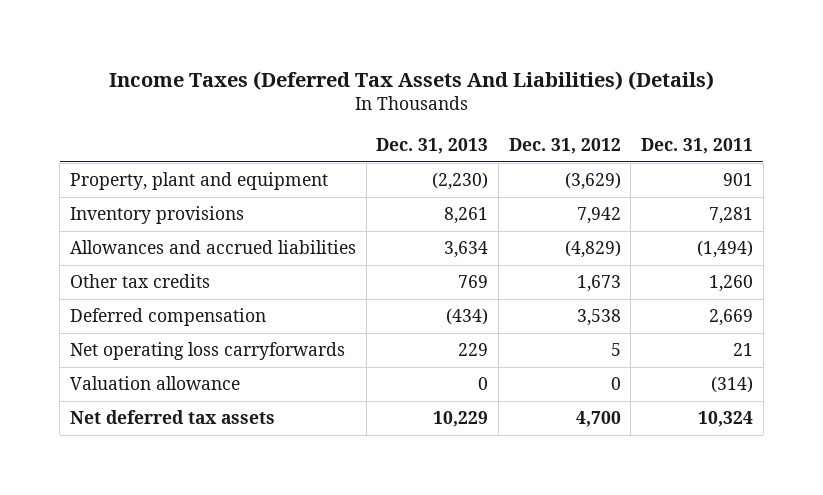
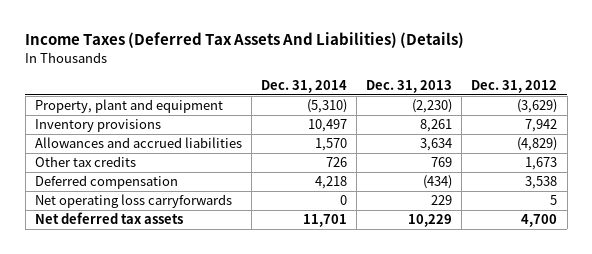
- | Dec. 31, 2013 | Dec. 31, 2012 | Dec. 31, 2011
+ | Dec. 31, 2014 | Dec. 31, 2013 | Dec. 31, 2012
- Valuation allowance | 0 | 0 | (314)

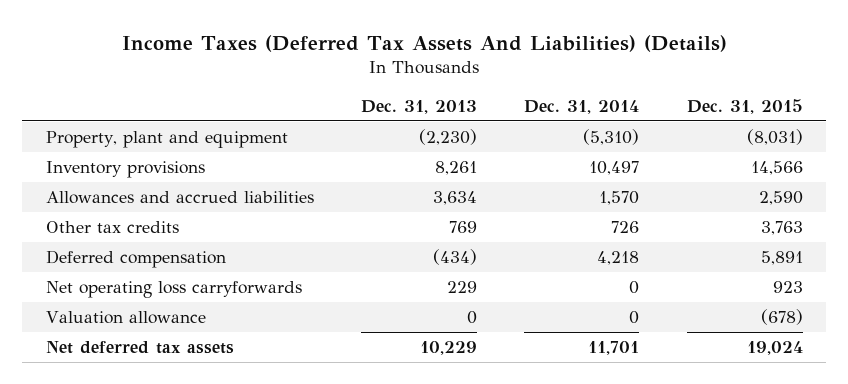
- | Dec. 31, 2014 | Dec. 31, 2013 | Dec. 31, 2012
+ | Dec. 31, 2013 | Dec. 31, 2014 | Dec. 31, 2015
+ Valuation allowance | 0 | 0 | (678)

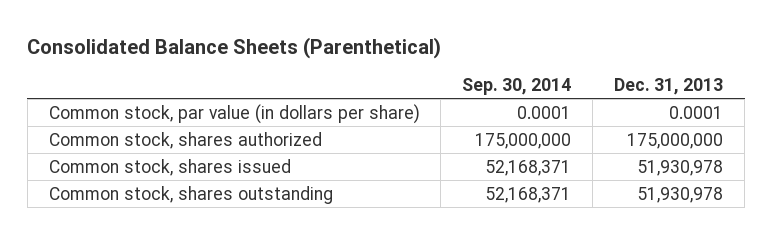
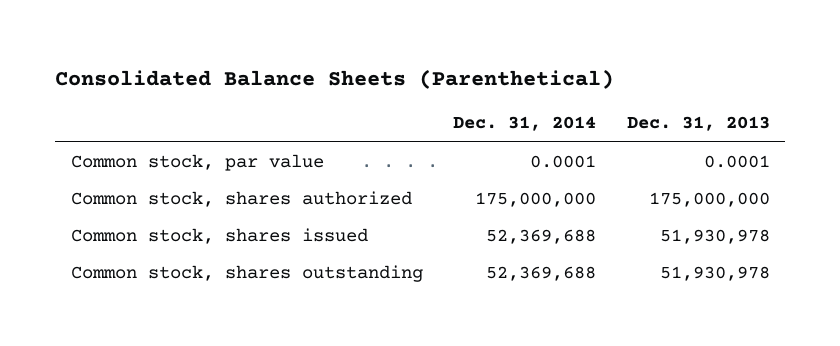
- | Sep. 30, 2014 | Dec. 31, 2013
+ | Dec. 31, 2014 | Dec. 31, 2013
- Common stock, par value (in dollars per share) | 0.0001 | 0.0001
+ Common stock, par value | 0.0001 | 0.0001

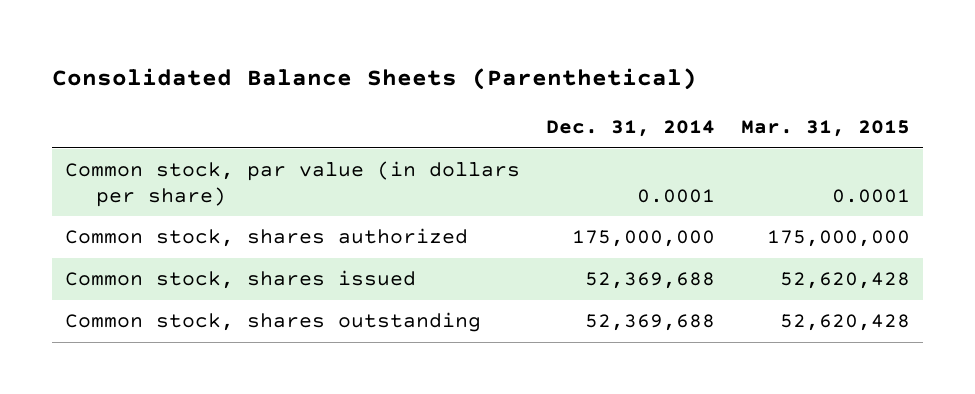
- | Dec. 31, 2014 | Dec. 31, 2013
+ | Dec. 31, 2014 | Mar. 31, 2015
- Common stock, par value | 0.0001 | 0.0001
+ Common stock, par value (in dollars per share) | 0.0001 | 0.0001

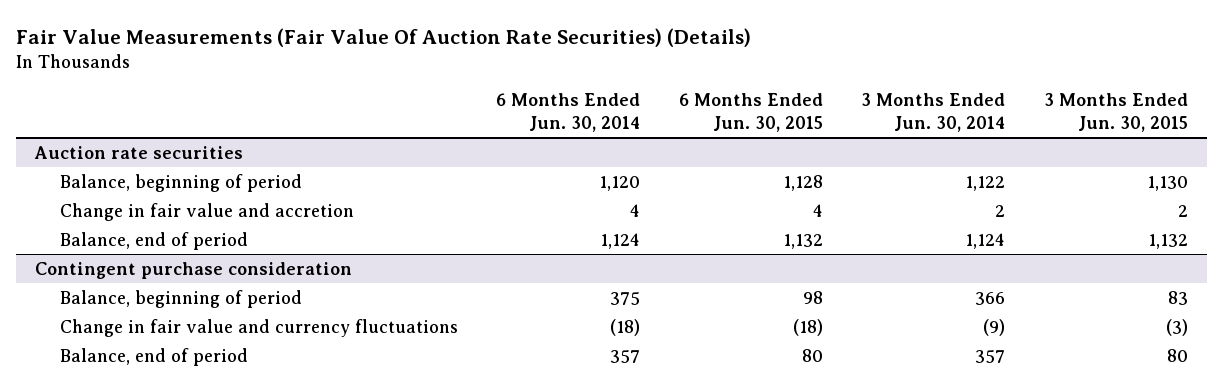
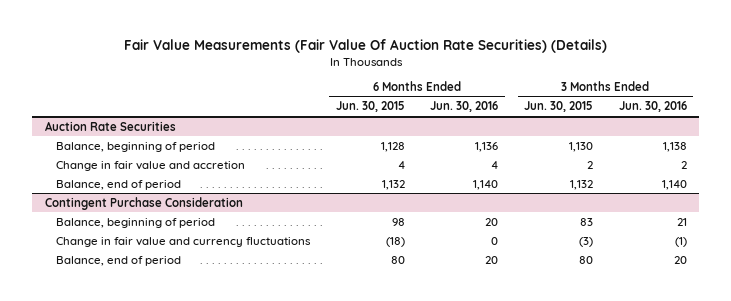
- | 6 Months Ended Jun. 30, 2014 | 6 Months Ended Jun. 30, 2015 | 3 Months Ended Jun. 30, 2014 | 3 Months Ended Jun. 30, 2015
+ | 6 Months Ended Jun. 30, 2015 | 6 Months Ended Jun. 30, 2016 | 3 Months Ended Jun. 30, 2015 | 3 Months Ended Jun. 30, 2016
- Auction rate securities
+ Auction Rate Securities
- Contingent purchase consideration
+ Contingent Purchase Consideration

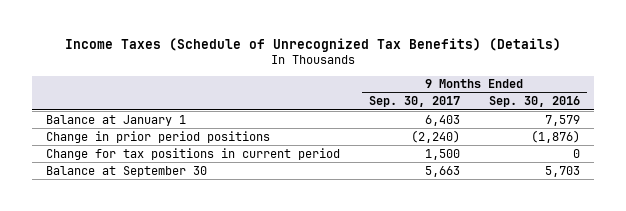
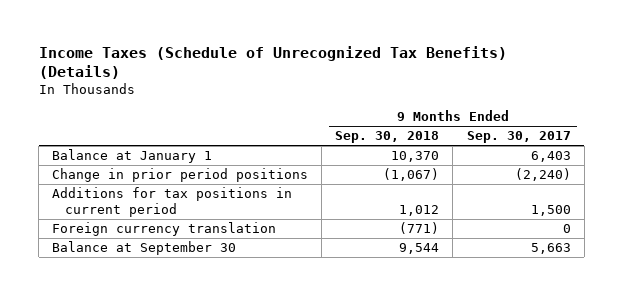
- | 9 Months Ended Sep. 30, 2017 | 9 Months Ended Sep. 30, 2016
+ | 9 Months Ended Sep. 30, 2018 | 9 Months Ended Sep. 30, 2017
- Change for tax positions in current period | 1,500 | 0
+ Additions for tax positions in current period | 1,012 | 1,500
+ Foreign currency translation | (771) | 0

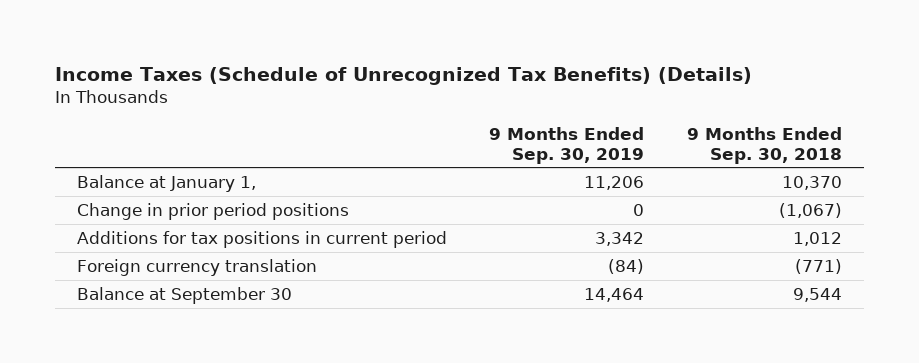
- | 9 Months Ended Sep. 30, 2018 | 9 Months Ended Sep. 30, 2017
+ | 9 Months Ended Sep. 30, 2019 | 9 Months Ended Sep. 30, 2018
- Balance at January 1 | 10,370 | 6,403
+ Balance at January 1, | 11,206 | 10,370

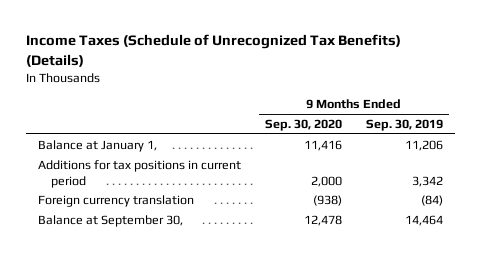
- | 9 Months Ended Sep. 30, 2019 | 9 Months Ended Sep. 30, 2018
+ | 9 Months Ended Sep. 30, 2020 | 9 Months Ended Sep. 30, 2019
- Change in prior period positions | 0 | (1,067)
- Balance at September 30 | 14,464 | 9,544
+ Balance at September 30, | 12,478 | 14,464

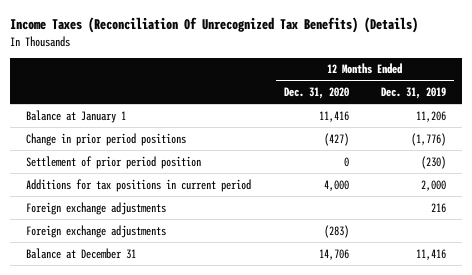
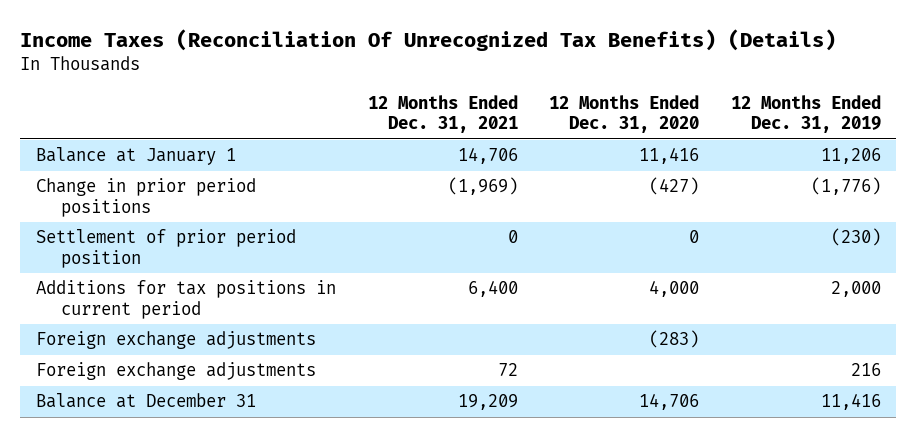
- | 12 Months Ended Dec. 31, 2020 | 12 Months Ended Dec. 31, 2019
+ | 12 Months Ended Dec. 31, 2021 | 12 Months Ended Dec. 31, 2020 | 12 Months Ended Dec. 31, 2019
moved down: Foreign exchange adjustments | 72 | | 216

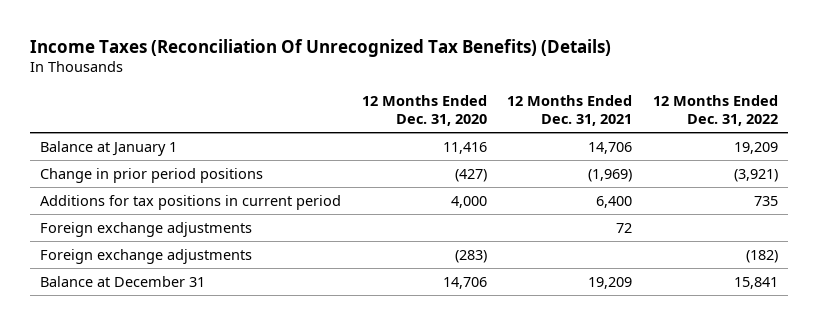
- | 12 Months Ended Dec. 31, 2021 | 12 Months Ended Dec. 31, 2020 | 12 Months Ended Dec. 31, 2019
+ | 12 Months Ended Dec. 31, 2020 | 12 Months Ended Dec. 31, 2021 | 12 Months Ended Dec. 31, 2022
- Settlement of prior period position | 0 | 0 | (230)
moved down: Foreign exchange adjustments | (283) | | (182)

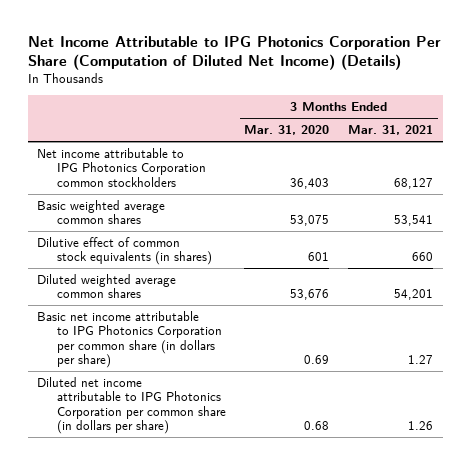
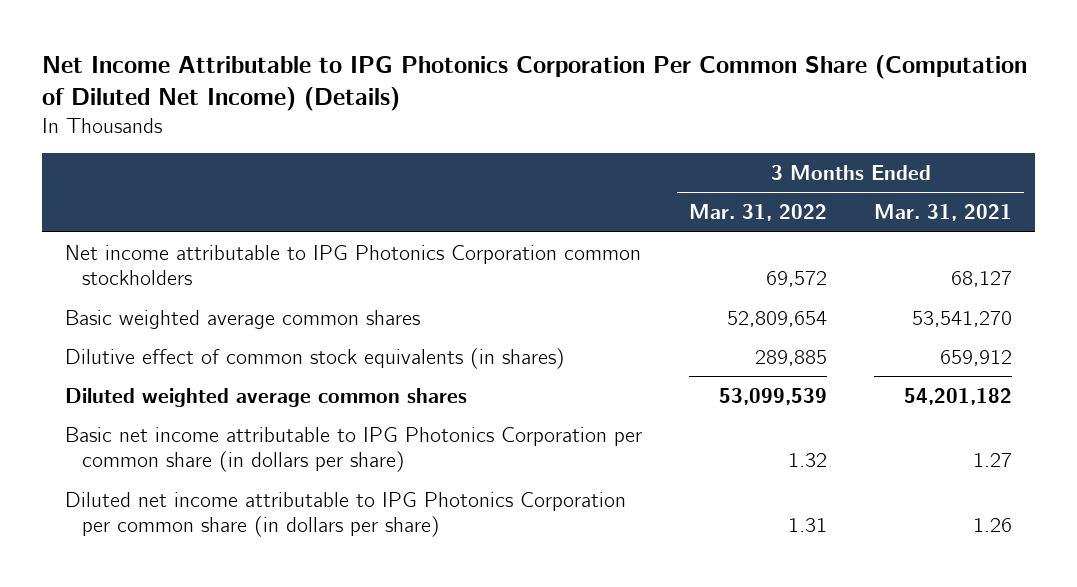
- Net Income Attributable to IPG Photonics Corporation Per Share (Computation of Diluted Net Income) (Details)
+ Net Income Attributable to IPG Photonics Corporation Per Common Share (Computation of Diluted Net Income) (Details)
- | 3 Months Ended Mar. 31, 2020 | 3 Months Ended Mar. 31, 2021
+ | 3 Months Ended Mar. 31, 2022 | 3 Months Ended Mar. 31, 2021
- Basic weighted average common shares | 53,075 | 53,541
- Dilutive effect of common stock equivalents (in shares) | 601 | 660
- Diluted weighted average common shares | 53,676 | 54,201
+ Basic weighted average common shares | 52,809,654 | 53,541,270
+ Dilutive effect of common stock equivalents (in shares) | 289,885 | 659,912
+ Diluted weighted average common shares | 53,099,539 | 54,201,182

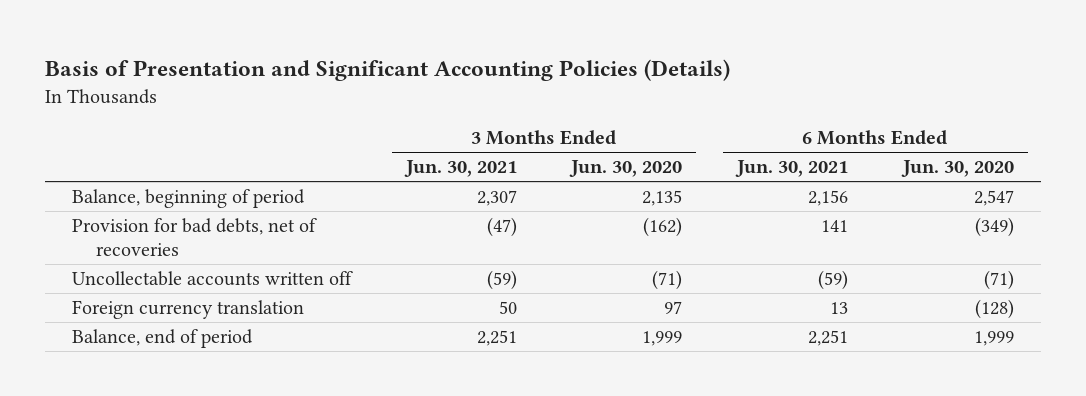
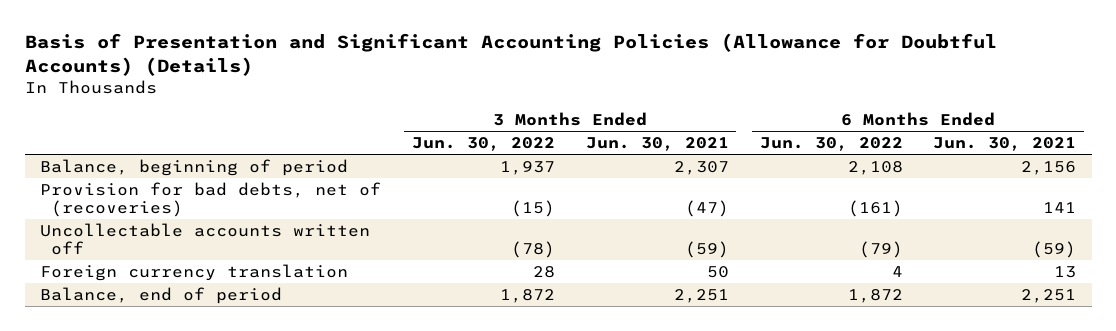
- Basis of Presentation and Significant Accounting Policies (Details)
+ Basis of Presentation and Significant Accounting Policies (Allowance for Doubtful Accounts) (Details)
- | 3 Months Ended Jun. 30, 2021 | 3 Months Ended Jun. 30, 2020 | 6 Months Ended Jun. 30, 2021 | 6 Months Ended Jun. 30, 2020
+ | 3 Months Ended Jun. 30, 2022 | 3 Months Ended Jun. 30, 2021 | 6 Months Ended Jun. 30, 2022 | 6 Months Ended Jun. 30, 2021
- Provision for bad debts, net of recoveries | (47) | (162) | 141 | (349)
+ Provision for bad debts, net of (recoveries) | (15) | (47) | (161) | 141

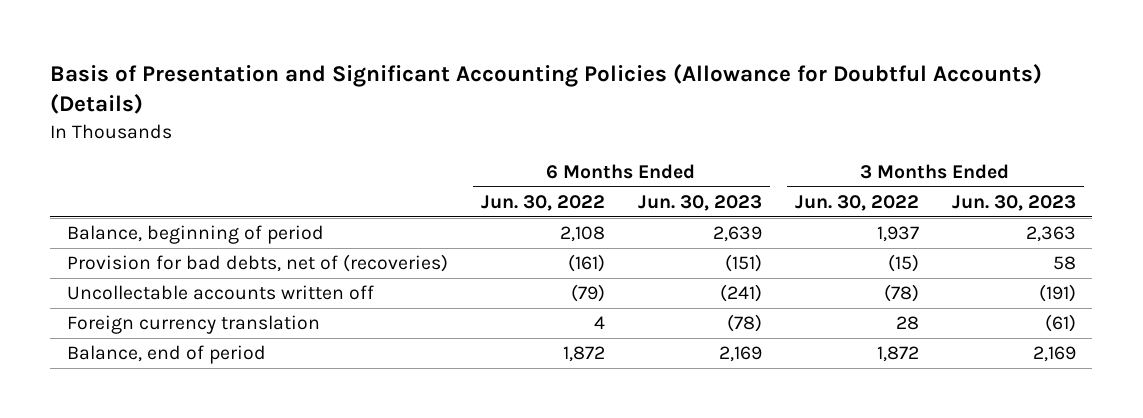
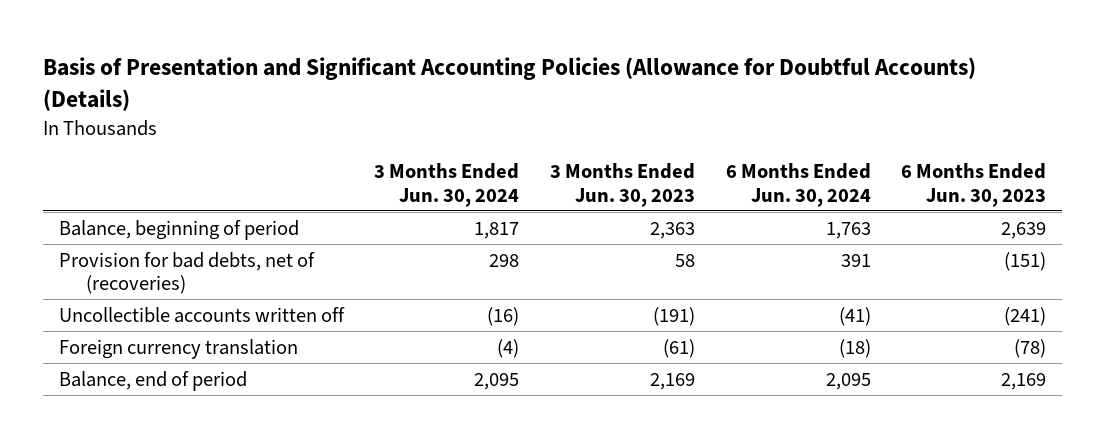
- | 6 Months Ended Jun. 30, 2022 | 6 Months Ended Jun. 30, 2023 | 3 Months Ended Jun. 30, 2022 | 3 Months Ended Jun. 30, 2023
+ | 3 Months Ended Jun. 30, 2024 | 3 Months Ended Jun. 30, 2023 | 6 Months Ended Jun. 30, 2024 | 6 Months Ended Jun. 30, 2023
- Uncollectable accounts written off | (79) | (241) | (78) | (191)
+ Uncollectible accounts written off | (16) | (191) | (41) | (241)

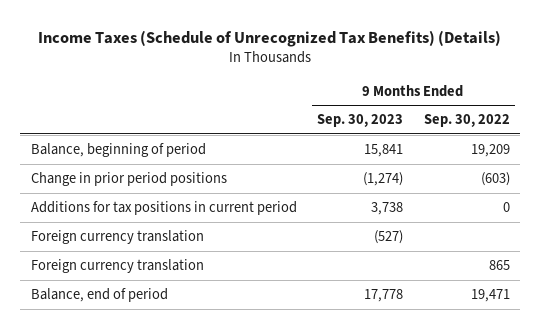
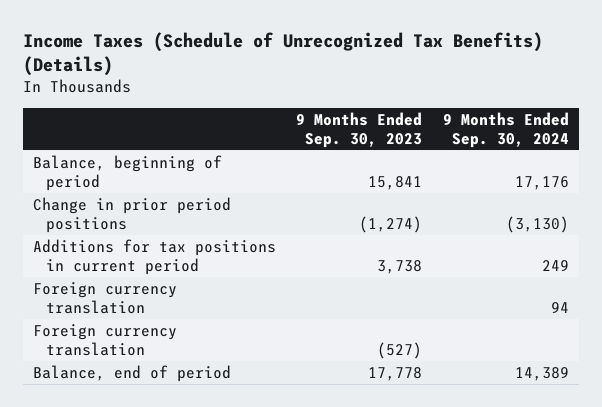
- | 9 Months Ended Sep. 30, 2023 | 9 Months Ended Sep. 30, 2022
+ | 9 Months Ended Sep. 30, 2023 | 9 Months Ended Sep. 30, 2024
moved down: Foreign currency translation | (527) |

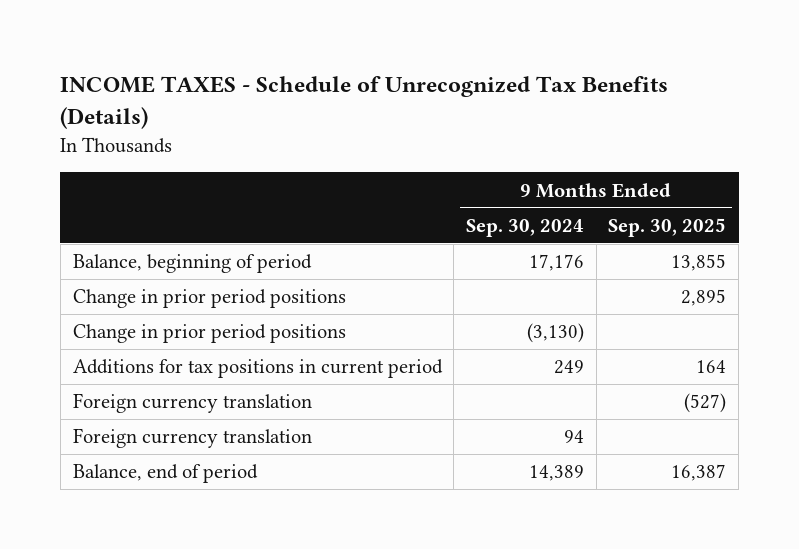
- Income Taxes (Schedule of Unrecognized Tax Benefits) (Details)
+ INCOME TAXES - Schedule of Unrecognized Tax Benefits (Details)
- | 9 Months Ended Sep. 30, 2023 | 9 Months Ended Sep. 30, 2024
+ | 9 Months Ended Sep. 30, 2024 | 9 Months Ended Sep. 30, 2025
+ Change in prior period positions | | 2,895
moved down: Foreign currency translation | 94 |

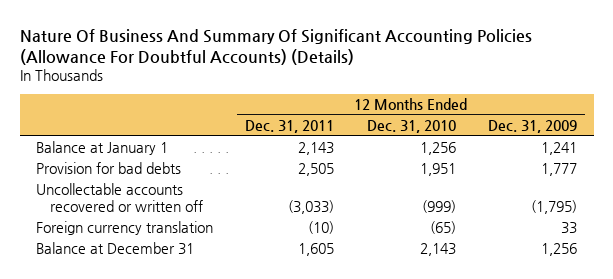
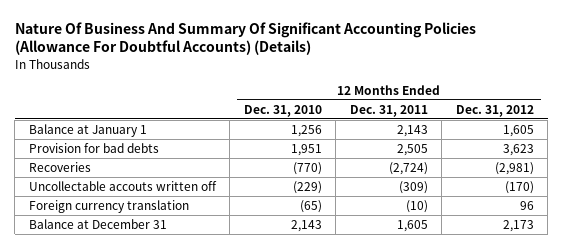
- | 12 Months Ended Dec. 31, 2011 | 12 Months Ended Dec. 31, 2010 | 12 Months Ended Dec. 31, 2009
+ | 12 Months Ended Dec. 31, 2010 | 12 Months Ended Dec. 31, 2011 | 12 Months Ended Dec. 31, 2012
- Uncollectable accounts recovered or written off | (3,033) | (999) | (1,795)
+ Recoveries | (770) | (2,724) | (2,981)
+ Uncollectable accouts written off | (229) | (309) | (170)

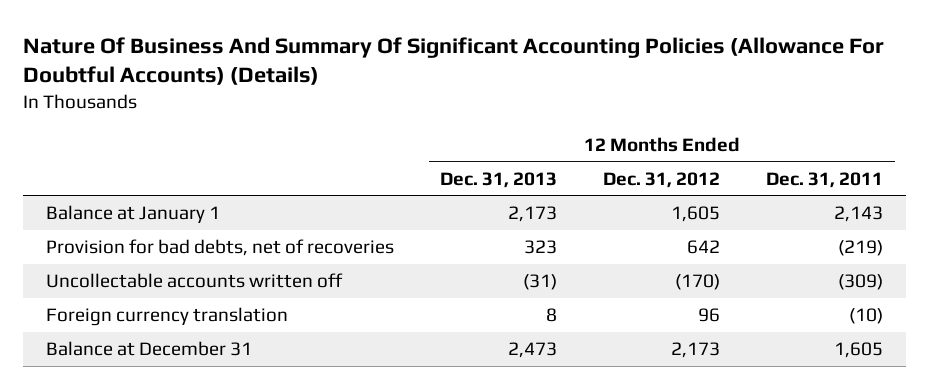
- | 12 Months Ended Dec. 31, 2010 | 12 Months Ended Dec. 31, 2011 | 12 Months Ended Dec. 31, 2012
+ | 12 Months Ended Dec. 31, 2013 | 12 Months Ended Dec. 31, 2012 | 12 Months Ended Dec. 31, 2011
- Provision for bad debts | 1,951 | 2,505 | 3,623
- Recoveries | (770) | (2,724) | (2,981)
- Uncollectable accouts written off | (229) | (309) | (170)
+ Provision for bad debts, net of recoveries | 323 | 642 | (219)
+ Uncollectable accounts written off | (31) | (170) | (309)

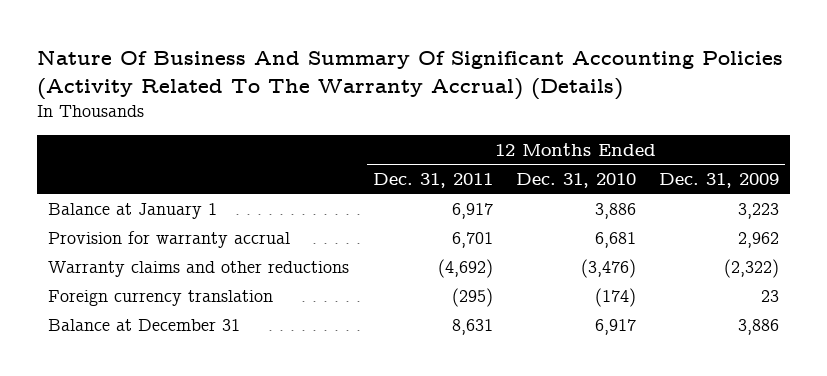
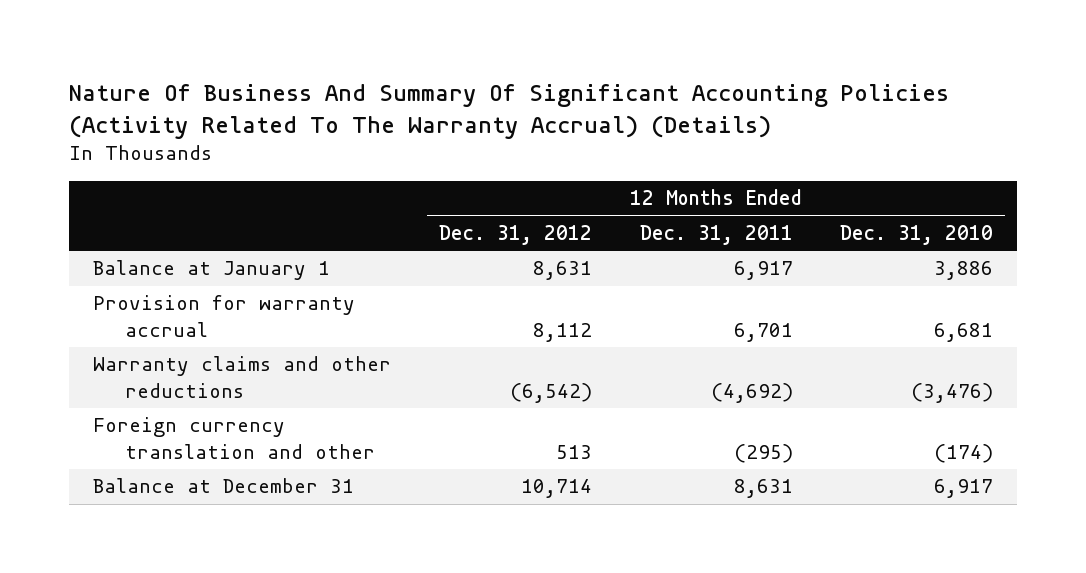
- | 12 Months Ended Dec. 31, 2011 | 12 Months Ended Dec. 31, 2010 | 12 Months Ended Dec. 31, 2009
+ | 12 Months Ended Dec. 31, 2012 | 12 Months Ended Dec. 31, 2011 | 12 Months Ended Dec. 31, 2010
- Foreign currency translation | (295) | (174) | 23
+ Foreign currency translation and other | 513 | (295) | (174)

